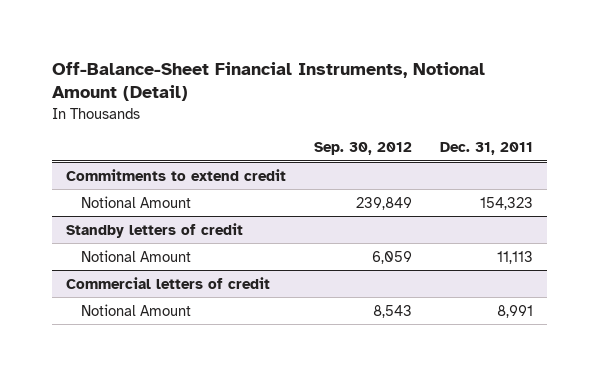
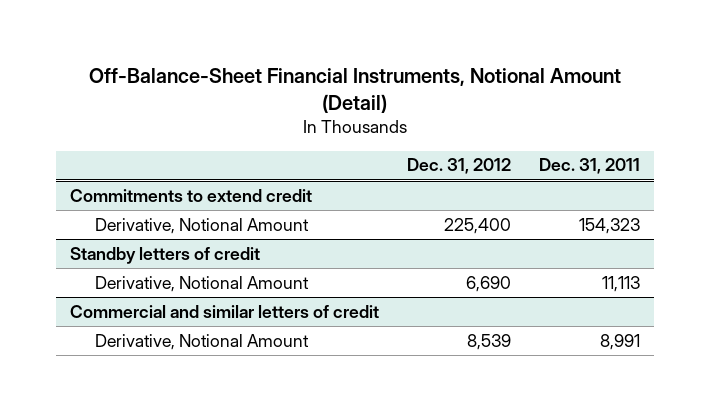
- | Sep. 30, 2012 | Dec. 31, 2011
+ | Dec. 31, 2012 | Dec. 31, 2011
@ Commitments to extend credit
- Notional Amount | 239,849 | 154,323
+ Derivative, Notional Amount | 225,400 | 154,323
@ Standby letters of credit
- Notional Amount | 6,059 | 11,113
- Commercial letters of credit
- Notional Amount | 8,543 | 8,991
@ Standby letters of credit
+ Derivative, Notional Amount | 6,690 | 11,113
+ Commercial and similar letters of credit
+ Derivative, Notional Amount | 8,539 | 8,991

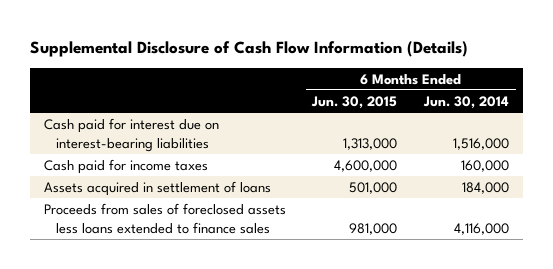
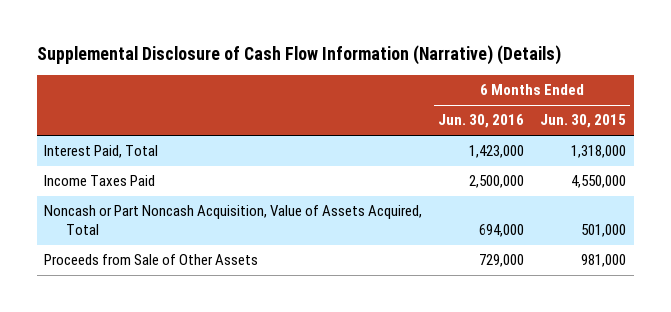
- Supplemental Disclosure of Cash Flow Information (Details)
+ Supplemental Disclosure of Cash Flow Information (Narrative) (Details)
- | 6 Months Ended Jun. 30, 2015 | 6 Months Ended Jun. 30, 2014
+ | 6 Months Ended Jun. 30, 2016 | 6 Months Ended Jun. 30, 2015
- Cash paid for interest due on interest-bearing liabilities | 1,313,000 | 1,516,000
- Cash paid for income taxes | 4,600,000 | 160,000
- Assets acquired in settlement of loans | 501,000 | 184,000
- Proceeds from sales of foreclosed assets less loans extended to finance sales | 981,000 | 4,116,000
+ Interest Paid, Total | 1,423,000 | 1,318,000
+ Income Taxes Paid | 2,500,000 | 4,550,000
+ Noncash or Part Noncash Acquisition, Value of Assets Acquired, Total | 694,000 | 501,000
+ Proceeds from Sale of Other Assets | 729,000 | 981,000

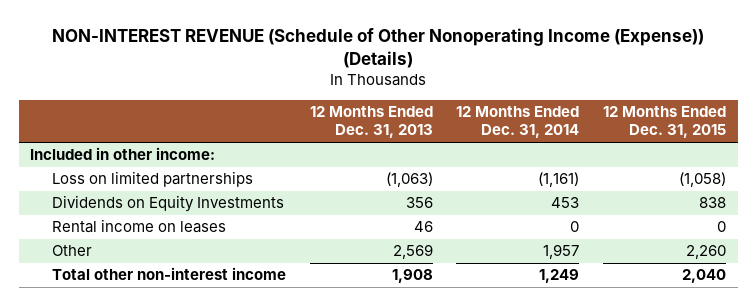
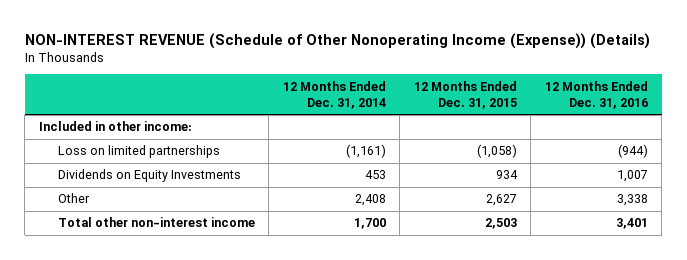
- | 12 Months Ended Dec. 31, 2013 | 12 Months Ended Dec. 31, 2014 | 12 Months Ended Dec. 31, 2015
+ | 12 Months Ended Dec. 31, 2014 | 12 Months Ended Dec. 31, 2015 | 12 Months Ended Dec. 31, 2016
- Dividends on Equity Investments | 356 | 453 | 838
- Rental income on leases | 46 | 0 | 0
- Other | 2,569 | 1,957 | 2,260
- Total other non-interest income | 1,908 | 1,249 | 2,040
+ Dividends on Equity Investments | 453 | 934 | 1,007
+ Other | 2,408 | 2,627 | 3,338
+ Total other non-interest income | 1,700 | 2,503 | 3,401

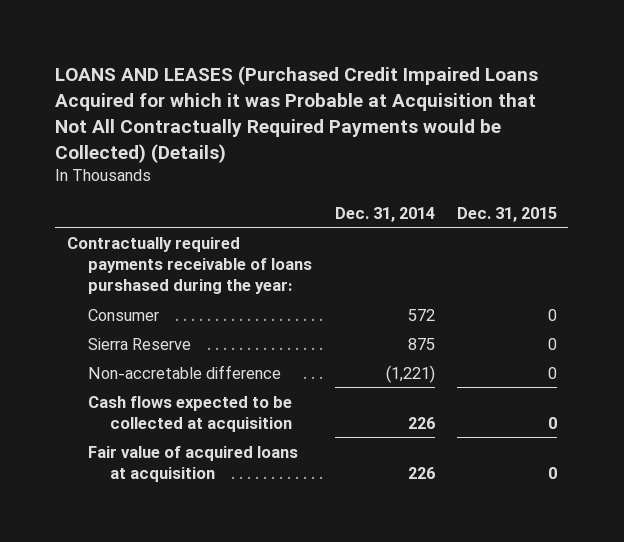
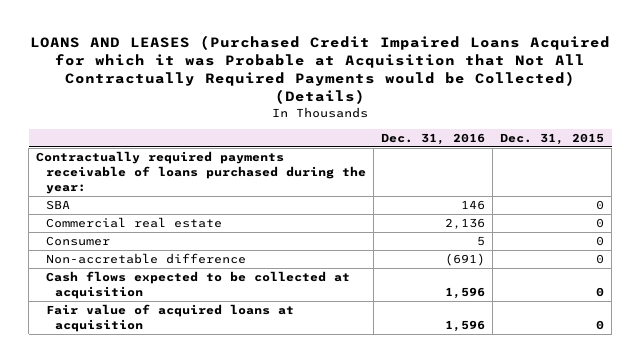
- | Dec. 31, 2014 | Dec. 31, 2015
+ | Dec. 31, 2016 | Dec. 31, 2015
- Contractually required payments receivable of loans purshased during the year:
+ Contractually required payments receivable of loans purchased during the year:
+ SBA | 146 | 0
+ Commercial real estate | 2,136 | 0
- Sierra Reserve | 875 | 0

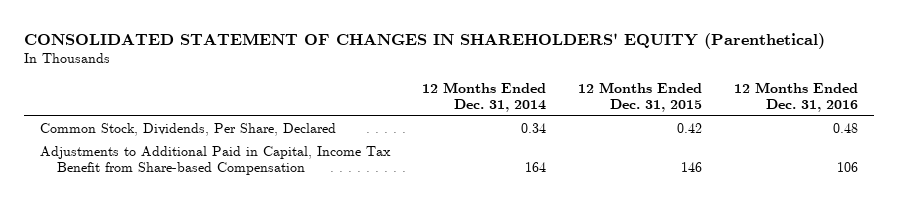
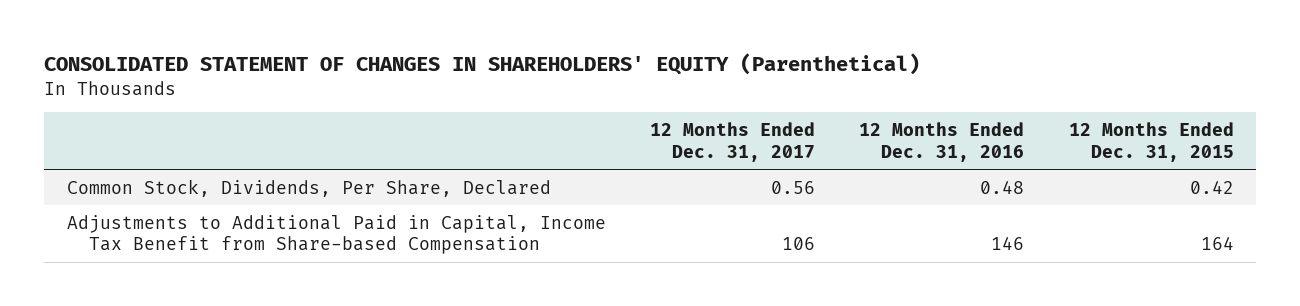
- | 12 Months Ended Dec. 31, 2014 | 12 Months Ended Dec. 31, 2015 | 12 Months Ended Dec. 31, 2016
+ | 12 Months Ended Dec. 31, 2017 | 12 Months Ended Dec. 31, 2016 | 12 Months Ended Dec. 31, 2015
- Adjustments to Additional Paid in Capital, Income Tax Benefit from Share-based Compensation | 164 | 146 | 106
+ Adjustments to Additional Paid in Capital, Income Tax Benefit from Share-based Compensation | 106 | 146 | 164

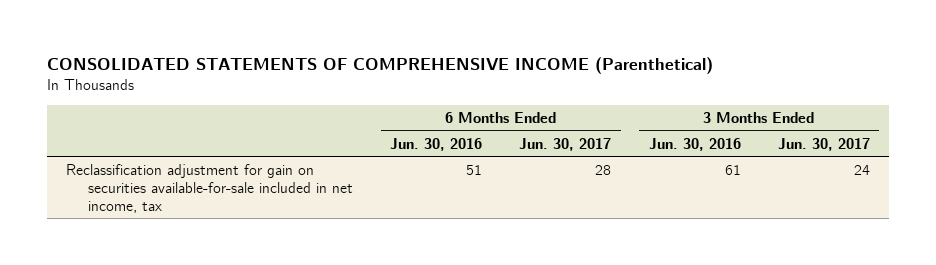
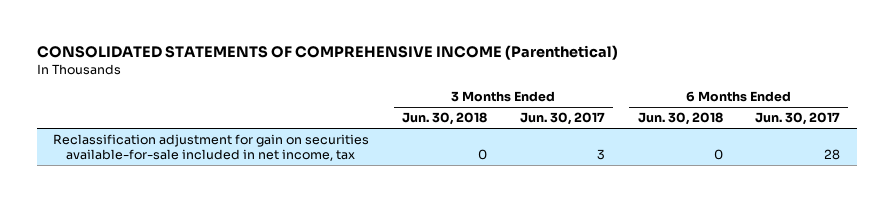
- | 6 Months Ended Jun. 30, 2016 | 6 Months Ended Jun. 30, 2017 | 3 Months Ended Jun. 30, 2016 | 3 Months Ended Jun. 30, 2017
+ | 3 Months Ended Jun. 30, 2018 | 3 Months Ended Jun. 30, 2017 | 6 Months Ended Jun. 30, 2018 | 6 Months Ended Jun. 30, 2017
- Reclassification adjustment for gain on securities available-for-sale included in net income, tax | 51 | 28 | 61 | 24
+ Reclassification adjustment for gain on securities available-for-sale included in net income, tax | 0 | 3 | 0 | 28

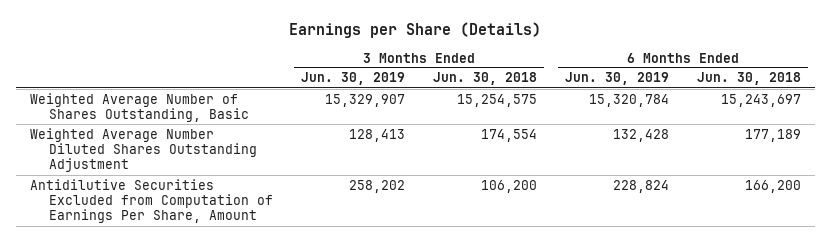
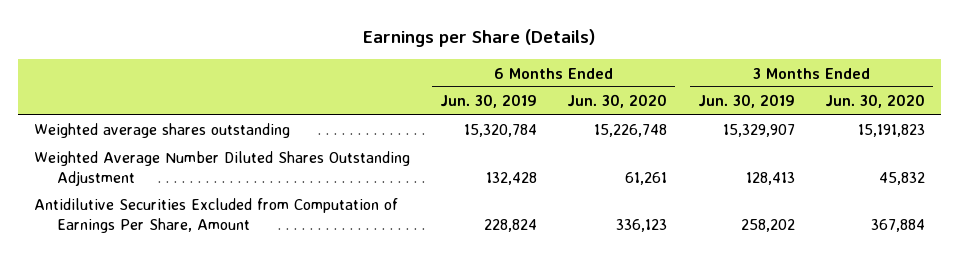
- | 3 Months Ended Jun. 30, 2019 | 3 Months Ended Jun. 30, 2018 | 6 Months Ended Jun. 30, 2019 | 6 Months Ended Jun. 30, 2018
+ | 6 Months Ended Jun. 30, 2019 | 6 Months Ended Jun. 30, 2020 | 3 Months Ended Jun. 30, 2019 | 3 Months Ended Jun. 30, 2020
- Weighted Average Number of Shares Outstanding, Basic | 15,329,907 | 15,254,575 | 15,320,784 | 15,243,697
+ Weighted average shares outstanding | 15,320,784 | 15,226,748 | 15,329,907 | 15,191,823

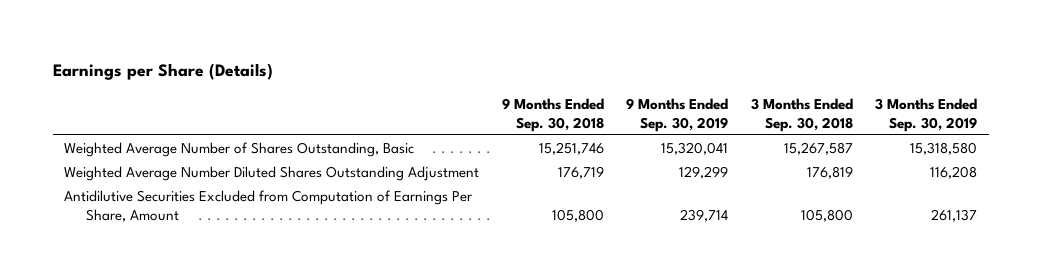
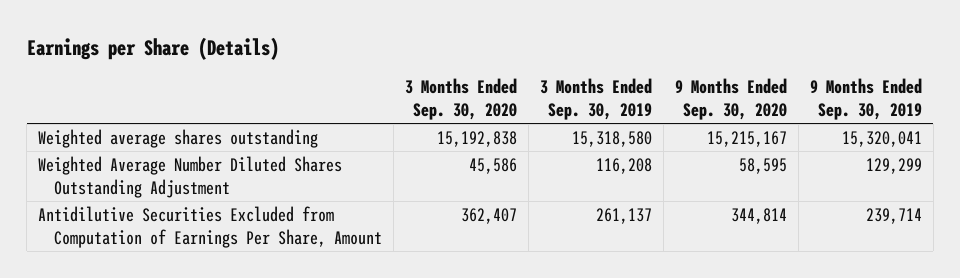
- | 9 Months Ended Sep. 30, 2018 | 9 Months Ended Sep. 30, 2019 | 3 Months Ended Sep. 30, 2018 | 3 Months Ended Sep. 30, 2019
+ | 3 Months Ended Sep. 30, 2020 | 3 Months Ended Sep. 30, 2019 | 9 Months Ended Sep. 30, 2020 | 9 Months Ended Sep. 30, 2019
- Weighted Average Number of Shares Outstanding, Basic | 15,251,746 | 15,320,041 | 15,267,587 | 15,318,580
+ Weighted average shares outstanding | 15,192,838 | 15,318,580 | 15,215,167 | 15,320,041

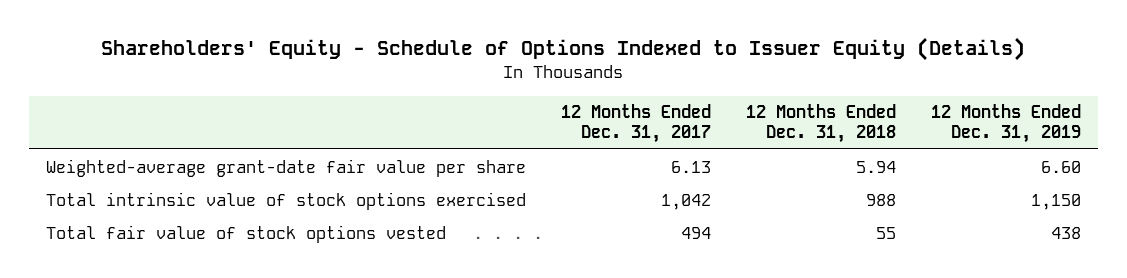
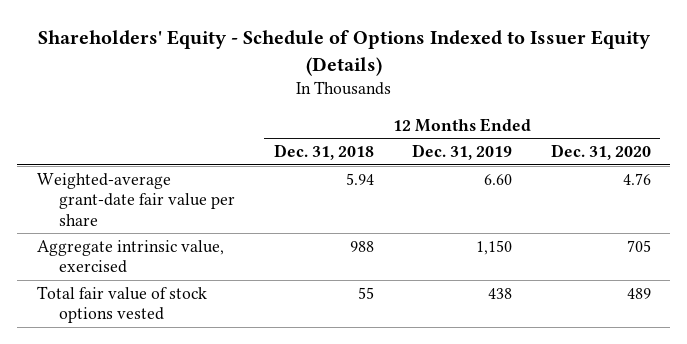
- | 12 Months Ended Dec. 31, 2017 | 12 Months Ended Dec. 31, 2018 | 12 Months Ended Dec. 31, 2019
+ | 12 Months Ended Dec. 31, 2018 | 12 Months Ended Dec. 31, 2019 | 12 Months Ended Dec. 31, 2020
- Total intrinsic value of stock options exercised | 1,042 | 988 | 1,150
+ Aggregate intrinsic value, exercised | 988 | 1,150 | 705

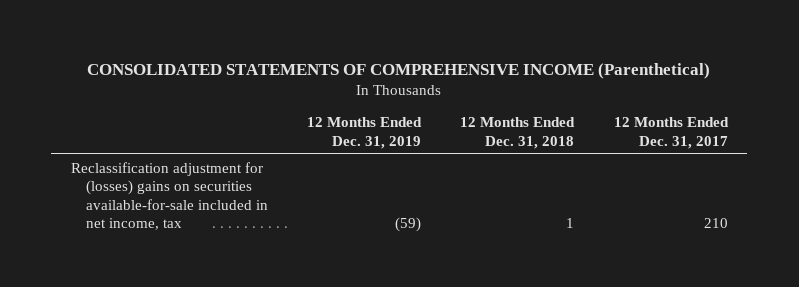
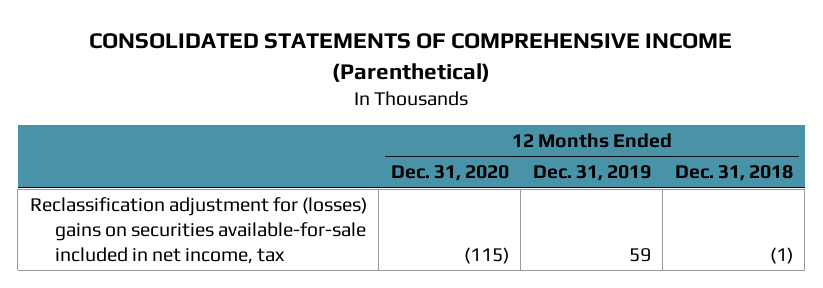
- | 12 Months Ended Dec. 31, 2019 | 12 Months Ended Dec. 31, 2018 | 12 Months Ended Dec. 31, 2017
+ | 12 Months Ended Dec. 31, 2020 | 12 Months Ended Dec. 31, 2019 | 12 Months Ended Dec. 31, 2018
- Reclassification adjustment for (losses) gains on securities available-for-sale included in net income, tax | (59) | 1 | 210
+ Reclassification adjustment for (losses) gains on securities available-for-sale included in net income, tax | (115) | 59 | (1)

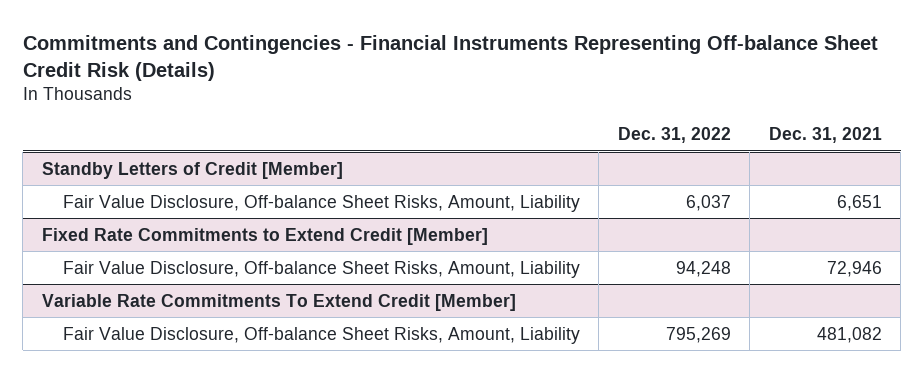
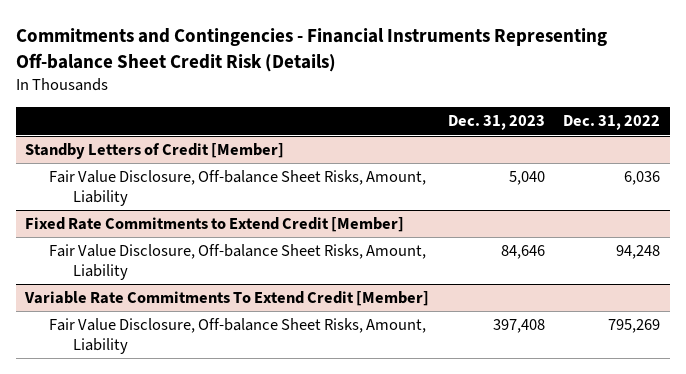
- | Dec. 31, 2022 | Dec. 31, 2021
+ | Dec. 31, 2023 | Dec. 31, 2022
@ Standby Letters of Credit [Member]
- Fair Value Disclosure, Off-balance Sheet Risks, Amount, Liability | 6,037 | 6,651
+ Fair Value Disclosure, Off-balance Sheet Risks, Amount, Liability | 5,040 | 6,036

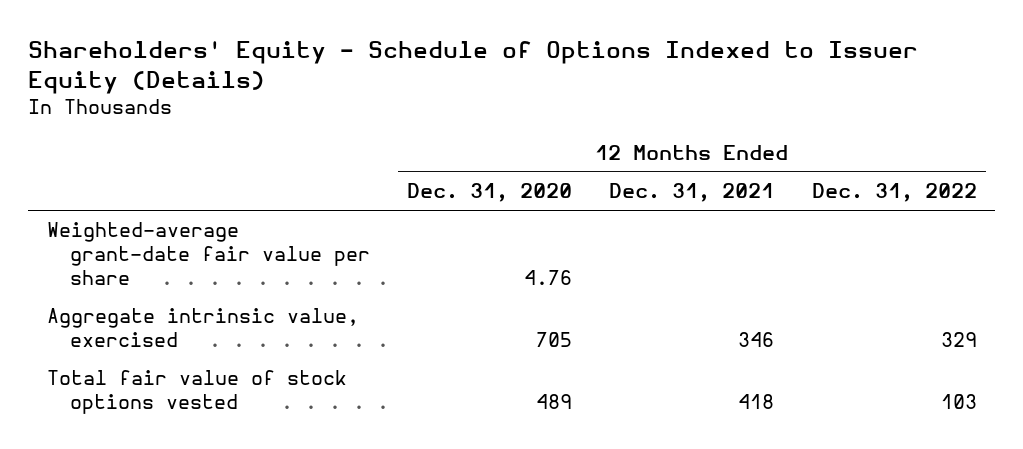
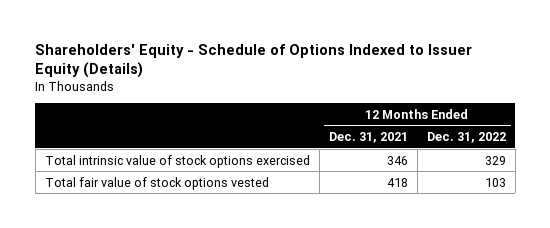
- | 12 Months Ended Dec. 31, 2020 | 12 Months Ended Dec. 31, 2021 | 12 Months Ended Dec. 31, 2022
+ | 12 Months Ended Dec. 31, 2021 | 12 Months Ended Dec. 31, 2022
- Weighted-average grant-date fair value per share | 4.76 | |
- Aggregate intrinsic value, exercised | 705 | 346 | 329
+ Total intrinsic value of stock options exercised | 346 | 329

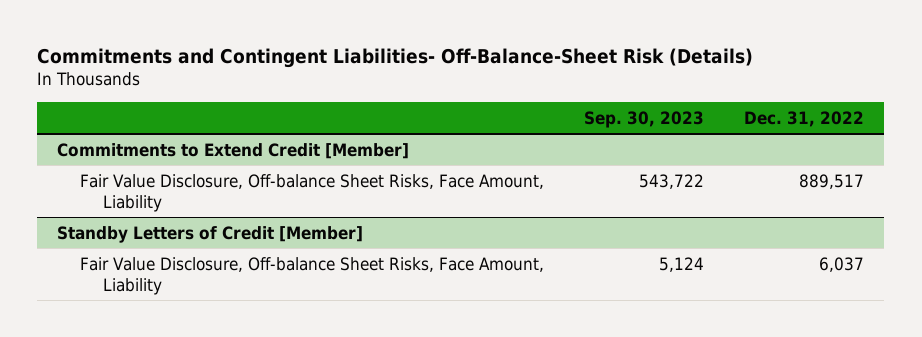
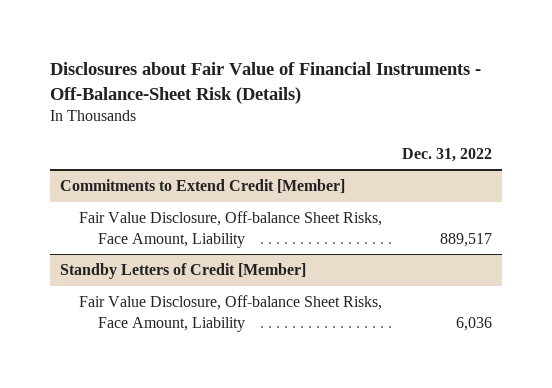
- Commitments and Contingent Liabilities- Off-Balance-Sheet Risk (Details)
+ Disclosures about Fair Value of Financial Instruments - Off-Balance-Sheet Risk (Details)
- | Sep. 30, 2023 | Dec. 31, 2022
+ | Dec. 31, 2022
@ Standby Letters of Credit [Member]
- Fair Value Disclosure, Off-balance Sheet Risks, Face Amount, Liability | 5,124 | 6,037
+ Fair Value Disclosure, Off-balance Sheet Risks, Face Amount, Liability | 6,036

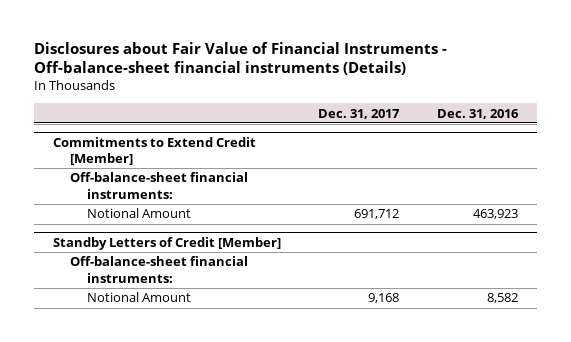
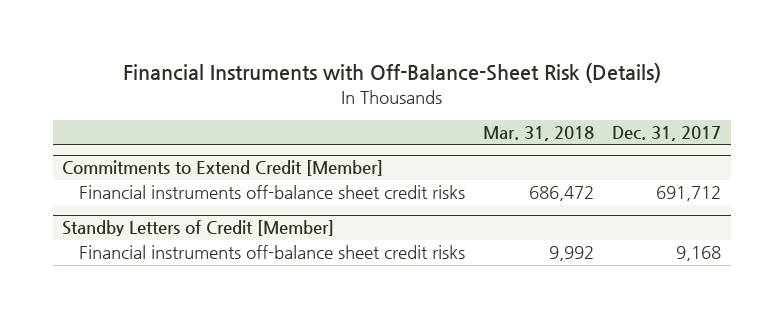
- Disclosures about Fair Value of Financial Instruments - Off-balance-sheet financial instruments (Details)
+ Financial Instruments with Off-Balance-Sheet Risk (Details)
- | Dec. 31, 2017 | Dec. 31, 2016
+ | Mar. 31, 2018 | Dec. 31, 2017
@ Commitments to Extend Credit [Member]
- Off-balance-sheet financial instruments:
- Notional Amount | 691,712 | 463,923
+ Financial instruments off-balance sheet credit risks | 686,472 | 691,712
@ Standby Letters of Credit [Member]
- Off-balance-sheet financial instruments:
- Notional Amount | 9,168 | 8,582
+ Financial instruments off-balance sheet credit risks | 9,992 | 9,168

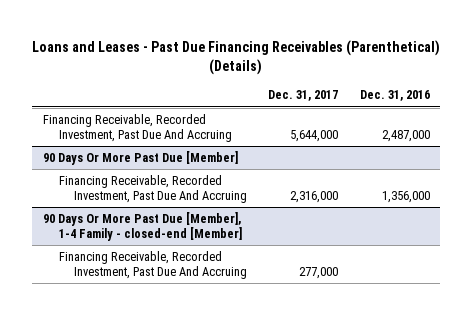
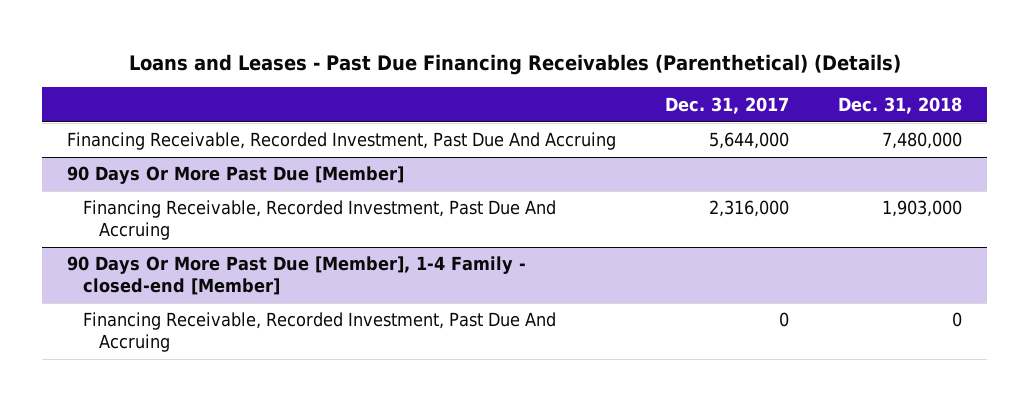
- | Dec. 31, 2017 | Dec. 31, 2016
+ | Dec. 31, 2017 | Dec. 31, 2018
@ 90 Days Or More Past Due [Member], 1-4 Family - closed-end [Member]
- Financing Receivable, Recorded Investment, Past Due And Accruing | 277,000 |
+ Financing Receivable, Recorded Investment, Past Due And Accruing | 0 | 0

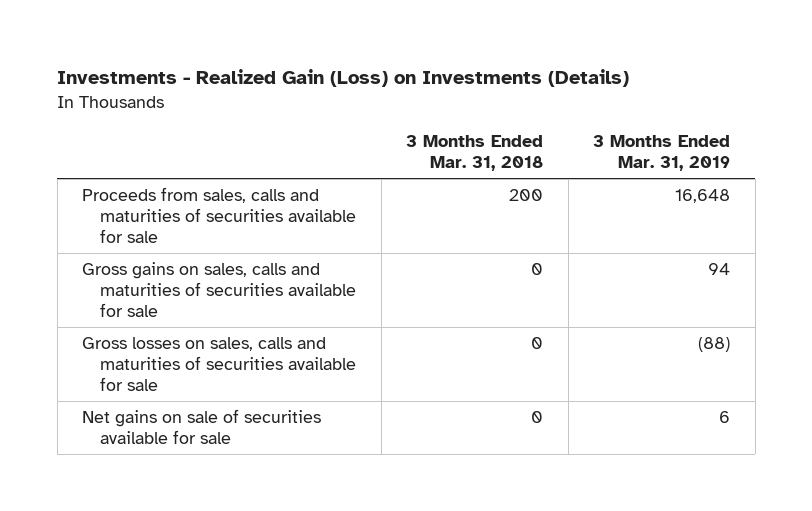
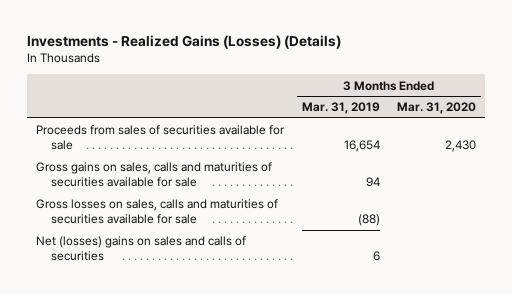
- Investments - Realized Gain (Loss) on Investments (Details)
+ Investments - Realized Gains (Losses) (Details)
- | 3 Months Ended Mar. 31, 2018 | 3 Months Ended Mar. 31, 2019
+ | 3 Months Ended Mar. 31, 2019 | 3 Months Ended Mar. 31, 2020
- Proceeds from sales, calls and maturities of securities available for sale | 200 | 16,648
+ Proceeds from sales of securities available for sale | 16,654 | 2,430
- Net gains on sale of securities available for sale | 0 | 6
+ Net (losses) gains on sales and calls of securities | 6 |

